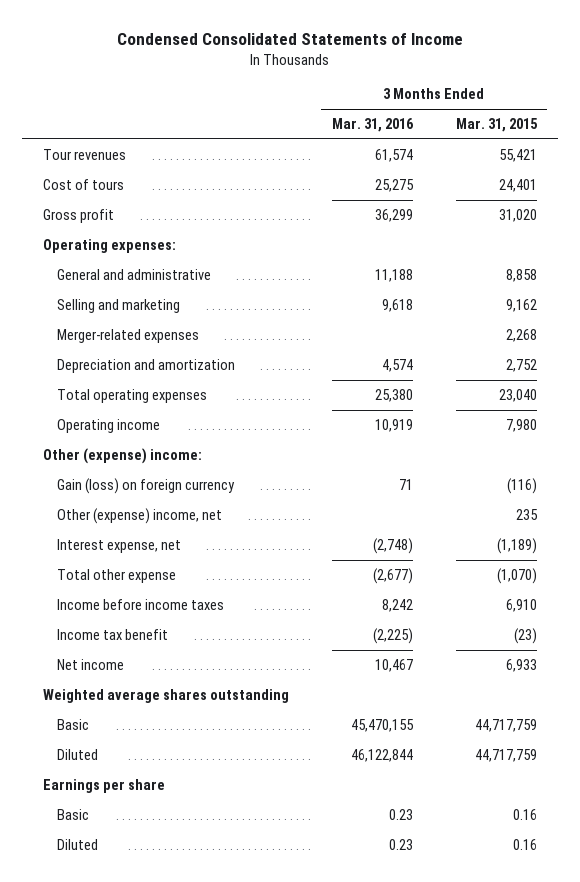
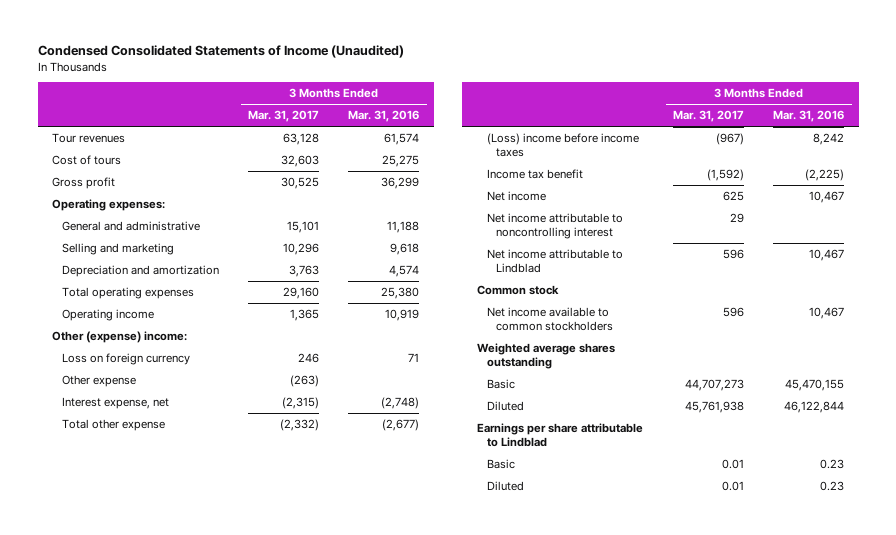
- Condensed Consolidated Statements of Income
+ Condensed Consolidated Statements of Income (Unaudited)
- | 3 Months Ended Mar. 31, 2016 | 3 Months Ended Mar. 31, 2015
+ | 3 Months Ended Mar. 31, 2017 | 3 Months Ended Mar. 31, 2016
- Merger-related expenses | | 2,268
- Gain (loss) on foreign currency | 71 | (116)
- Other (expense) income, net | | 235
+ Loss on foreign currency | 246 | 71
+ Other expense | (263) |
- Income before income taxes | 8,242 | 6,910
+ (Loss) income before income taxes | (967) | 8,242
+ Net income attributable to noncontrolling interest | 29 |
+ Net income attributable to Lindblad | 596 | 10,467
+ Common stock
+ Net income available to common stockholders | 596 | 10,467
- Earnings per share
+ Earnings per share attributable to Lindblad

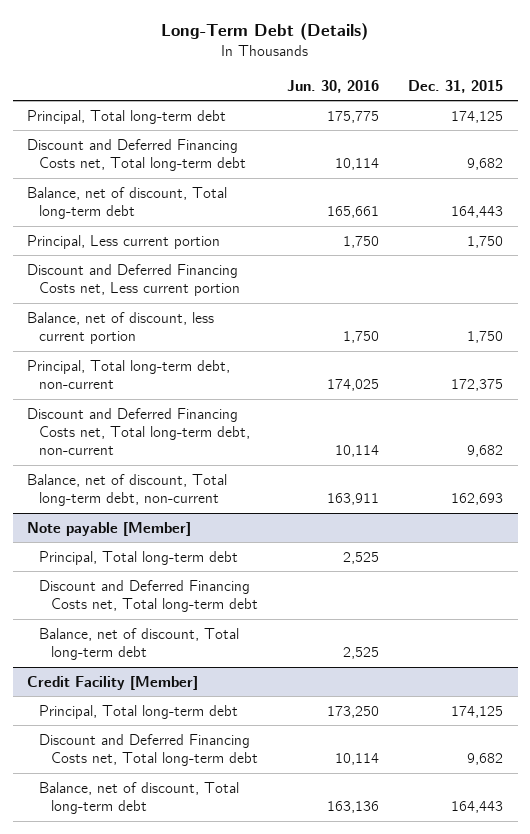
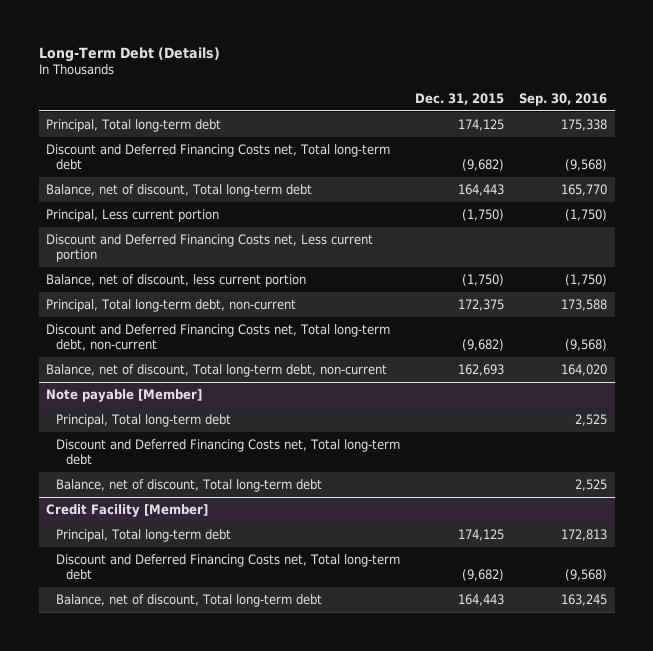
- | Jun. 30, 2016 | Dec. 31, 2015
+ | Dec. 31, 2015 | Sep. 30, 2016
- Discount and Deferred Financing Costs net, Total long-term debt | 10,114 | 9,682
+ Discount and Deferred Financing Costs net, Total long-term debt | (9,682) | (9,568)
- Principal, Less current portion | 1,750 | 1,750
+ Principal, Less current portion | (1,750) | (1,750)
- Balance, net of discount, less current portion | 1,750 | 1,750
+ Balance, net of discount, less current portion | (1,750) | (1,750)
- Discount and Deferred Financing Costs net, Total long-term debt, non-current | 10,114 | 9,682
+ Discount and Deferred Financing Costs net, Total long-term debt, non-current | (9,682) | (9,568)
@ Credit Facility [Member]
- Discount and Deferred Financing Costs net, Total long-term debt | 10,114 | 9,682
+ Discount and Deferred Financing Costs net, Total long-term debt | (9,682) | (9,568)

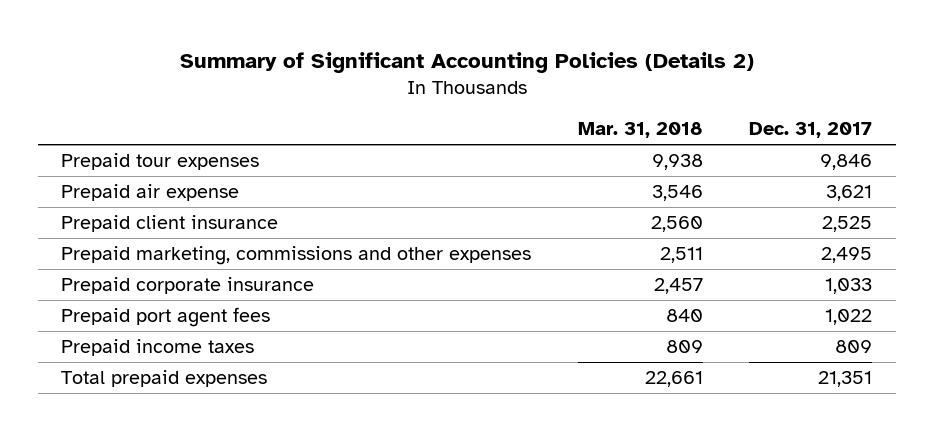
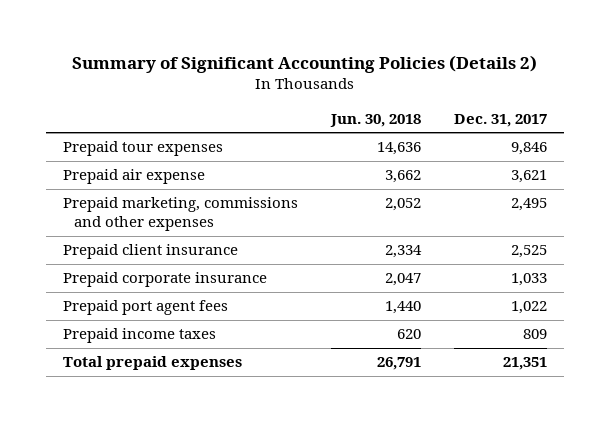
- | Mar. 31, 2018 | Dec. 31, 2017
+ | Jun. 30, 2018 | Dec. 31, 2017
moved down: Prepaid client insurance | 2,334 | 2,525

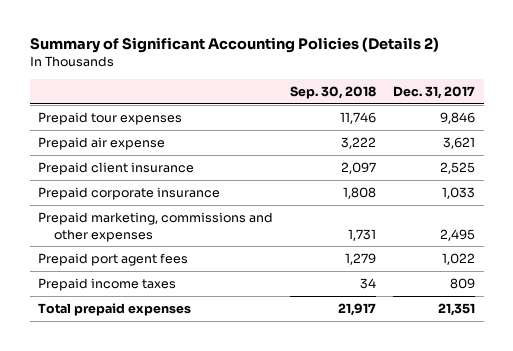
- | Jun. 30, 2018 | Dec. 31, 2017
+ | Sep. 30, 2018 | Dec. 31, 2017
moved down: Prepaid marketing, commissions and other expenses | 1,731 | 2,495

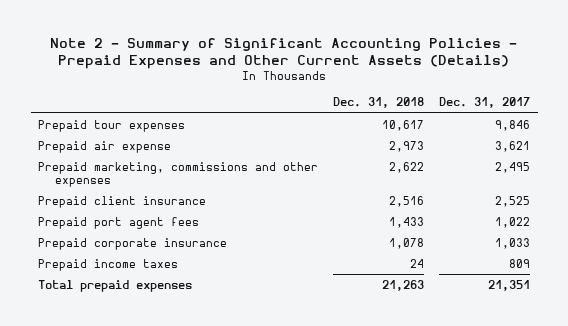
- Summary of Significant Accounting Policies (Details 2)
+ Note 2 - Summary of Significant Accounting Policies - Prepaid Expenses and Other Current Assets (Details)
- | Sep. 30, 2018 | Dec. 31, 2017
+ | Dec. 31, 2018 | Dec. 31, 2017
moved down: Prepaid client insurance | 2,516 | 2,525
moved down: Prepaid corporate insurance | 1,078 | 1,033

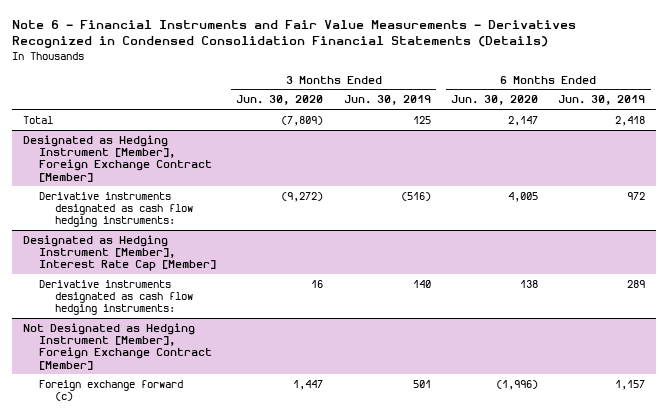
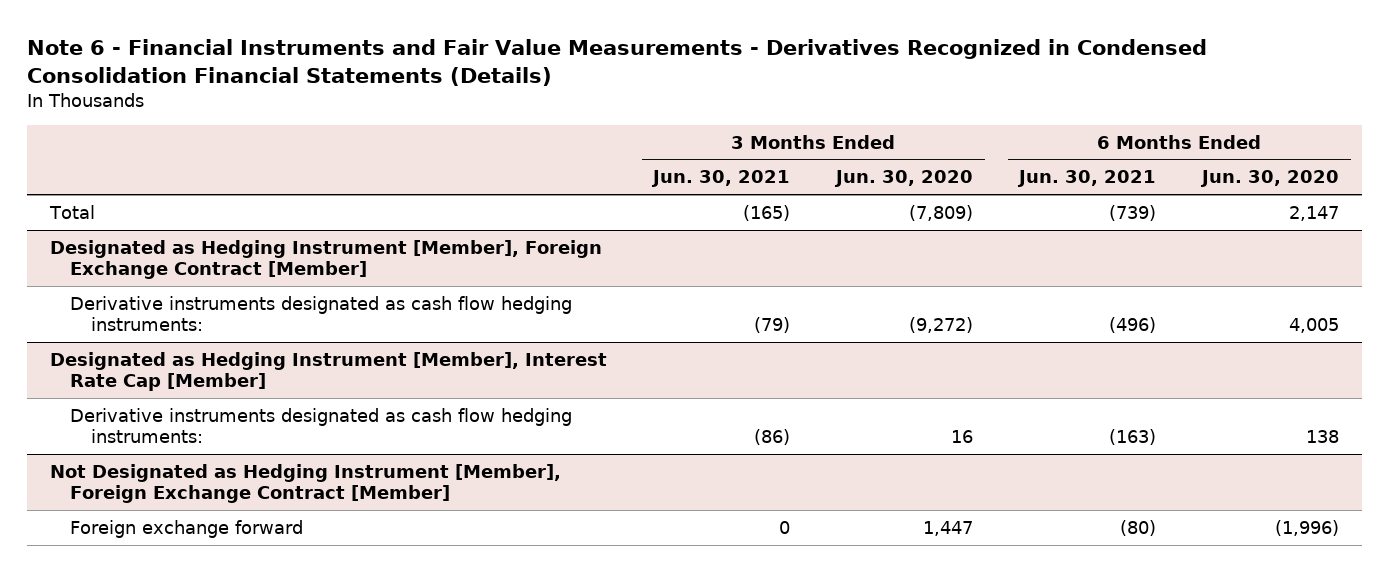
- | 3 Months Ended Jun. 30, 2020 | 3 Months Ended Jun. 30, 2019 | 6 Months Ended Jun. 30, 2020 | 6 Months Ended Jun. 30, 2019
+ | 3 Months Ended Jun. 30, 2021 | 3 Months Ended Jun. 30, 2020 | 6 Months Ended Jun. 30, 2021 | 6 Months Ended Jun. 30, 2020
@ Not Designated as Hedging Instrument [Member], Foreign Exchange Contract [Member]
- Foreign exchange forward (c) | 1,447 | 501 | (1,996) | 1,157
+ Foreign exchange forward | 0 | 1,447 | (80) | (1,996)

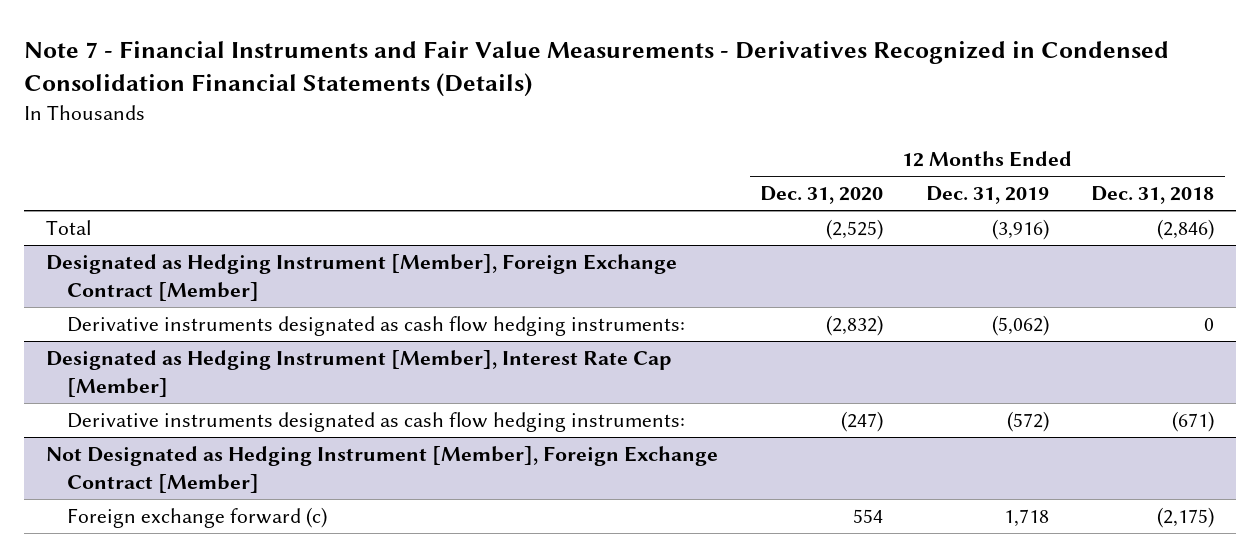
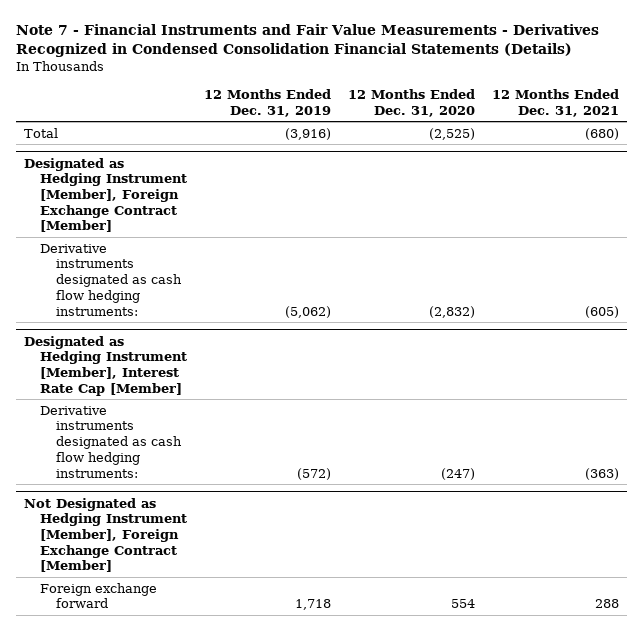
- | 12 Months Ended Dec. 31, 2020 | 12 Months Ended Dec. 31, 2019 | 12 Months Ended Dec. 31, 2018
+ | 12 Months Ended Dec. 31, 2019 | 12 Months Ended Dec. 31, 2020 | 12 Months Ended Dec. 31, 2021
@ Not Designated as Hedging Instrument [Member], Foreign Exchange Contract [Member]
- Foreign exchange forward (c) | 554 | 1,718 | (2,175)
+ Foreign exchange forward | 1,718 | 554 | 288

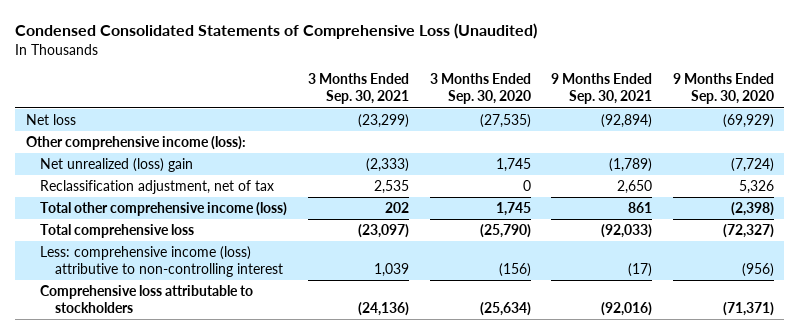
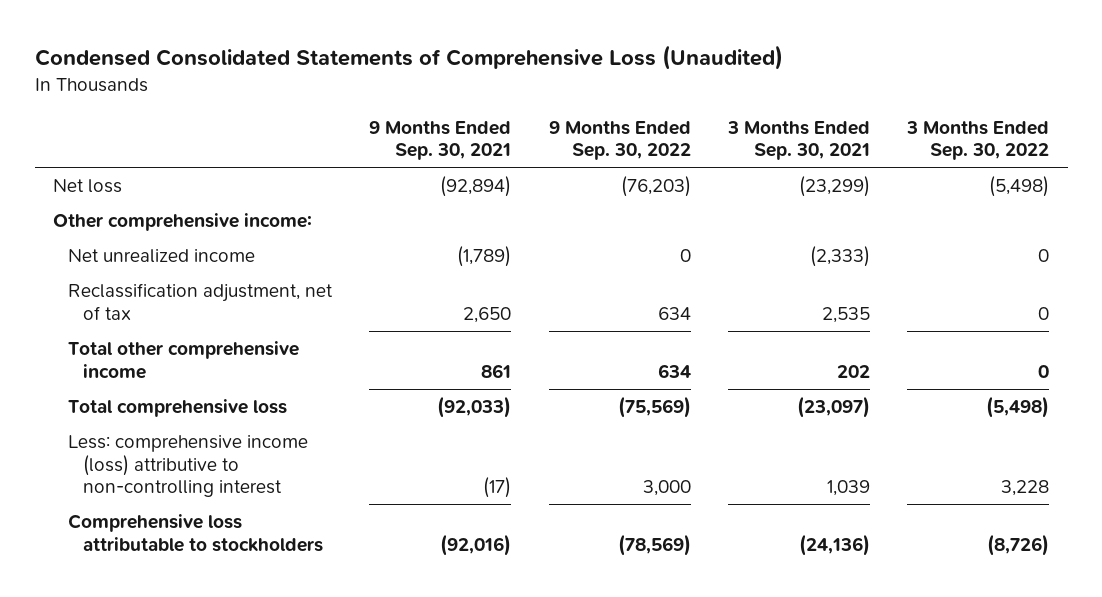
- | 3 Months Ended Sep. 30, 2021 | 3 Months Ended Sep. 30, 2020 | 9 Months Ended Sep. 30, 2021 | 9 Months Ended Sep. 30, 2020
+ | 9 Months Ended Sep. 30, 2021 | 9 Months Ended Sep. 30, 2022 | 3 Months Ended Sep. 30, 2021 | 3 Months Ended Sep. 30, 2022
- Other comprehensive income (loss):
- Net unrealized (loss) gain | (2,333) | 1,745 | (1,789) | (7,724)
+ Other comprehensive income:
+ Net unrealized income | (1,789) | 0 | (2,333) | 0
- Total other comprehensive income (loss) | 202 | 1,745 | 861 | (2,398)
+ Total other comprehensive income | 861 | 634 | 202 | 0

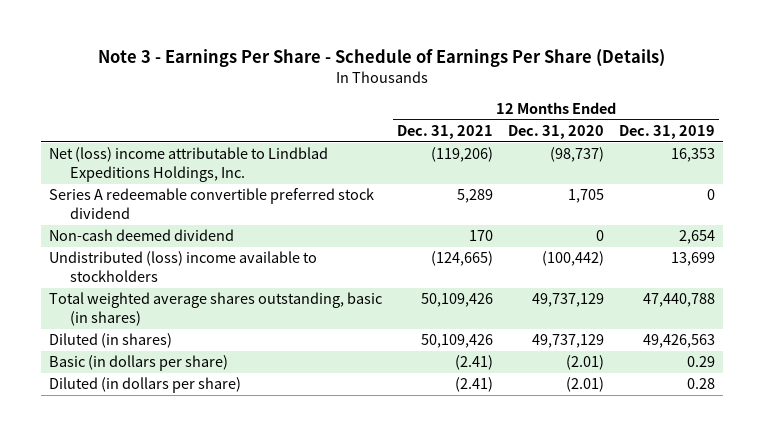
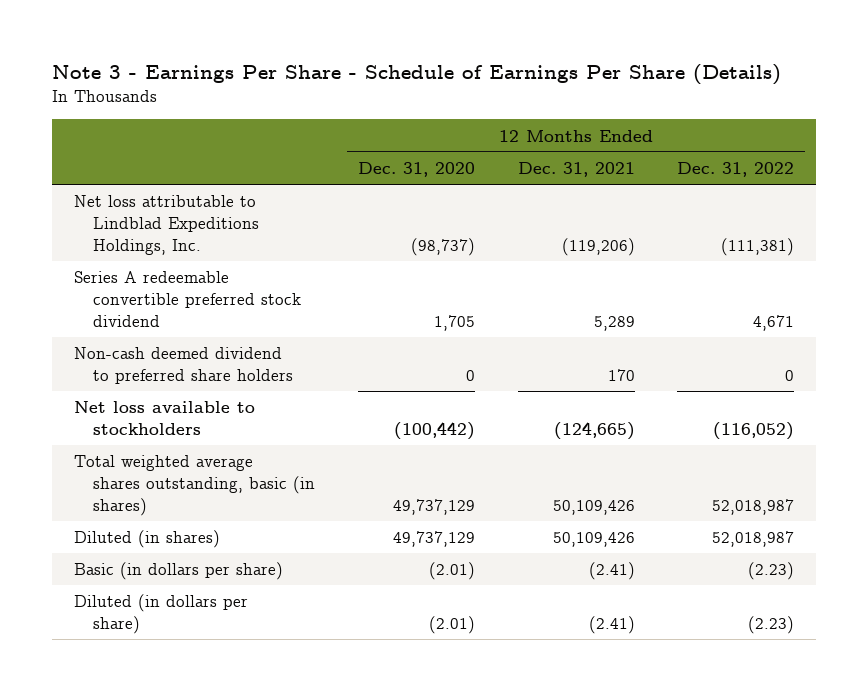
- | 12 Months Ended Dec. 31, 2021 | 12 Months Ended Dec. 31, 2020 | 12 Months Ended Dec. 31, 2019
+ | 12 Months Ended Dec. 31, 2020 | 12 Months Ended Dec. 31, 2021 | 12 Months Ended Dec. 31, 2022
- Net (loss) income attributable to Lindblad Expeditions Holdings, Inc. | (119,206) | (98,737) | 16,353
+ Net loss attributable to Lindblad Expeditions Holdings, Inc. | (98,737) | (119,206) | (111,381)
- Non-cash deemed dividend | 170 | 0 | 2,654
- Undistributed (loss) income available to stockholders | (124,665) | (100,442) | 13,699
+ Non-cash deemed dividend to preferred share holders | 0 | 170 | 0
+ Net loss available to stockholders | (100,442) | (124,665) | (116,052)

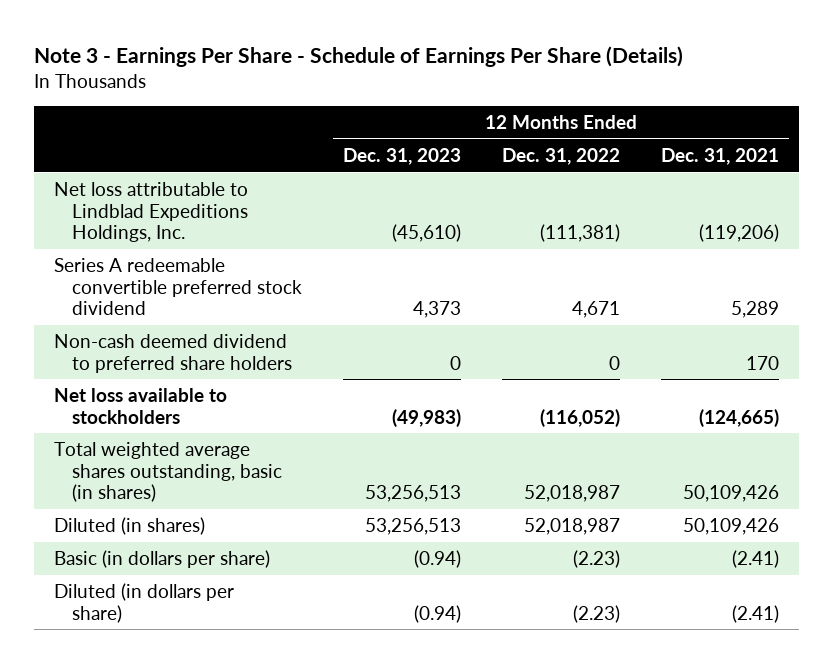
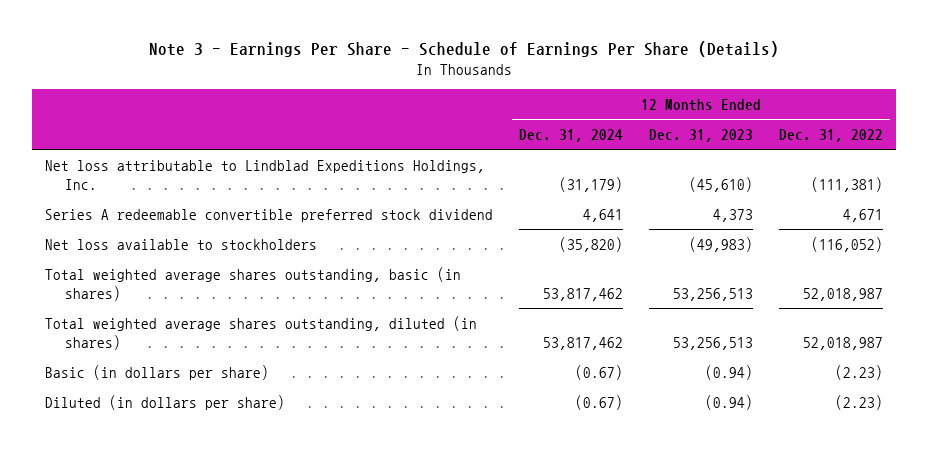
- | 12 Months Ended Dec. 31, 2023 | 12 Months Ended Dec. 31, 2022 | 12 Months Ended Dec. 31, 2021
+ | 12 Months Ended Dec. 31, 2024 | 12 Months Ended Dec. 31, 2023 | 12 Months Ended Dec. 31, 2022
- Non-cash deemed dividend to preferred share holders | 0 | 0 | 170
- Diluted (in shares) | 53,256,513 | 52,018,987 | 50,109,426
+ Total weighted average shares outstanding, diluted (in shares) | 53,817,462 | 53,256,513 | 52,018,987

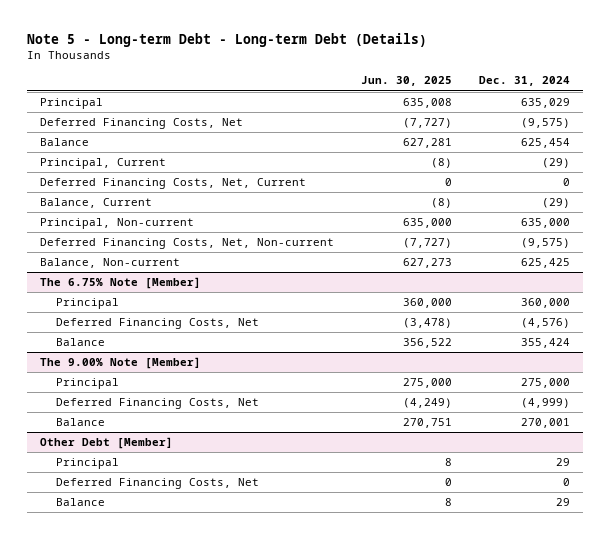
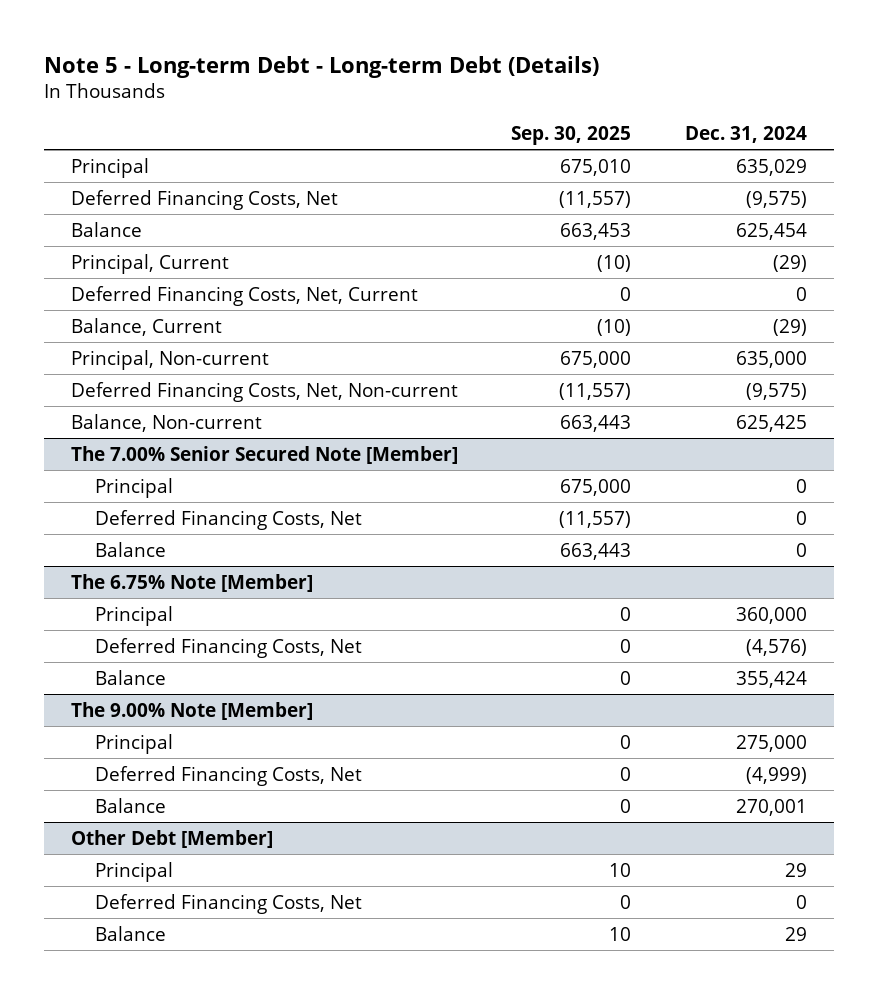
- | Jun. 30, 2025 | Dec. 31, 2024
+ | Sep. 30, 2025 | Dec. 31, 2024
+ The 7.00% Senior Secured Note [Member]
+ Principal | 675,000 | 0
+ Deferred Financing Costs, Net | (11,557) | 0
+ Balance | 663,443 | 0

